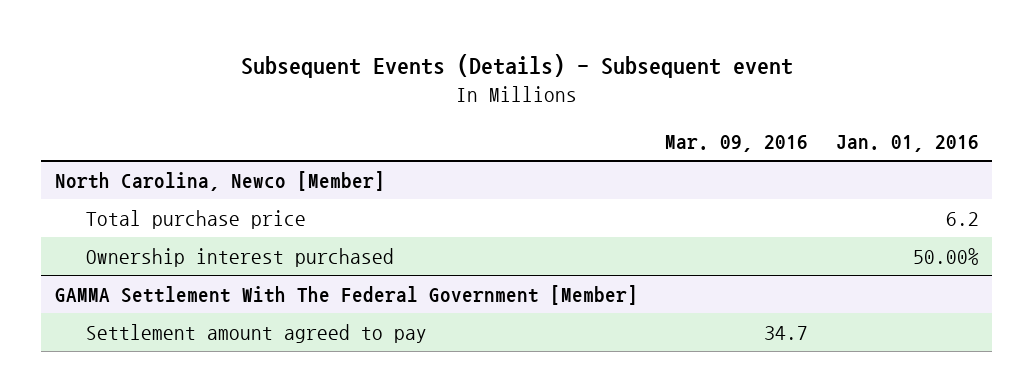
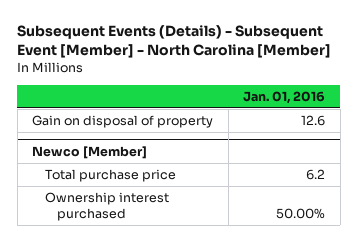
- Subsequent Events (Details) - Subsequent event
+ Subsequent Events (Details) - Subsequent Event [Member] - North Carolina [Member]
- | Mar. 09, 2016 | Jan. 01, 2016
+ | Jan. 01, 2016
- North Carolina, Newco [Member]
+ Gain on disposal of property | 12.6
+ Newco [Member]
- GAMMA Settlement With The Federal Government [Member]
- Settlement amount agreed to pay | 34.7 |

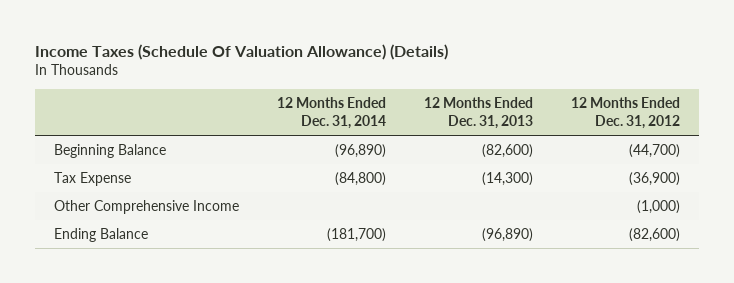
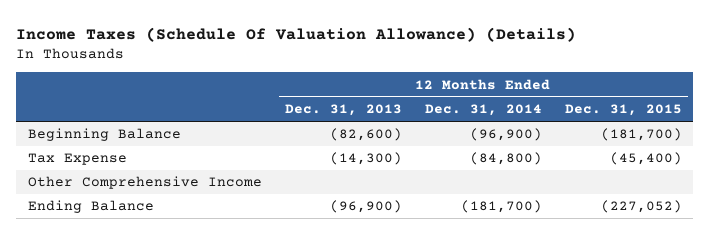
- | 12 Months Ended Dec. 31, 2014 | 12 Months Ended Dec. 31, 2013 | 12 Months Ended Dec. 31, 2012
+ | 12 Months Ended Dec. 31, 2013 | 12 Months Ended Dec. 31, 2014 | 12 Months Ended Dec. 31, 2015
- Beginning Balance | (96,890) | (82,600) | (44,700)
+ Beginning Balance | (82,600) | (96,900) | (181,700)
- Ending Balance | (181,700) | (96,890) | (82,600)
+ Ending Balance | (96,900) | (181,700) | (227,052)

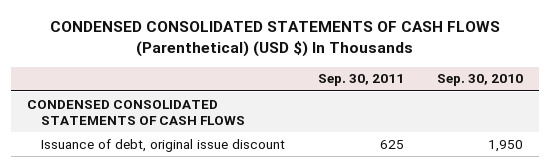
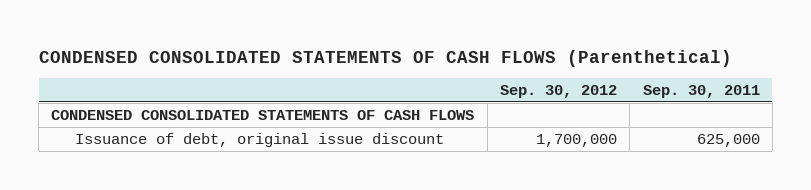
- CONDENSED CONSOLIDATED STATEMENTS OF CASH FLOWS (Parenthetical) (USD $) In Thousands
+ CONDENSED CONSOLIDATED STATEMENTS OF CASH FLOWS (Parenthetical)
- | Sep. 30, 2011 | Sep. 30, 2010
+ | Sep. 30, 2012 | Sep. 30, 2011
- Issuance of debt, original issue discount | 625 | 1,950
+ Issuance of debt, original issue discount | 1,700,000 | 625,000

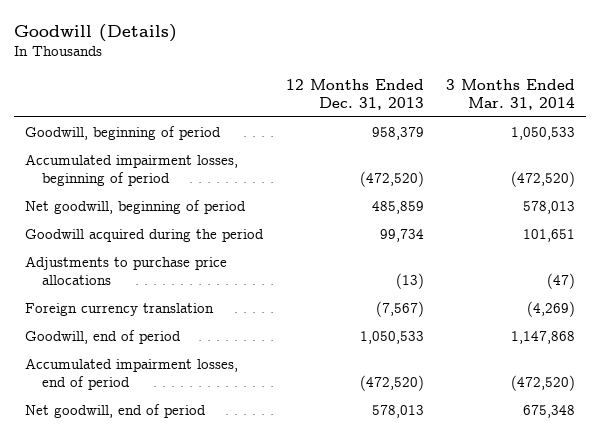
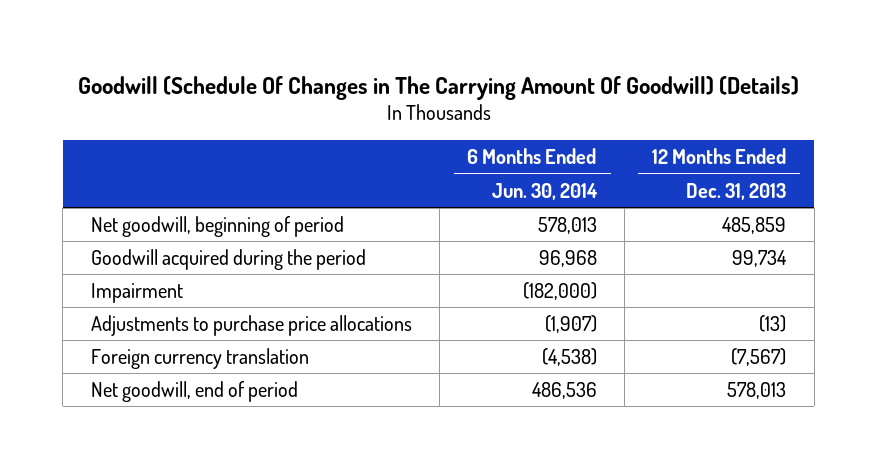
- Goodwill (Details)
+ Goodwill (Schedule Of Changes in The Carrying Amount Of Goodwill) (Details)
- | 12 Months Ended Dec. 31, 2013 | 3 Months Ended Mar. 31, 2014
+ | 6 Months Ended Jun. 30, 2014 | 12 Months Ended Dec. 31, 2013
- Goodwill, beginning of period | 958,379 | 1,050,533
- Accumulated impairment losses, beginning of period | (472,520) | (472,520)
+ Impairment | (182,000) |
- Goodwill, end of period | 1,050,533 | 1,147,868
- Accumulated impairment losses, end of period | (472,520) | (472,520)

